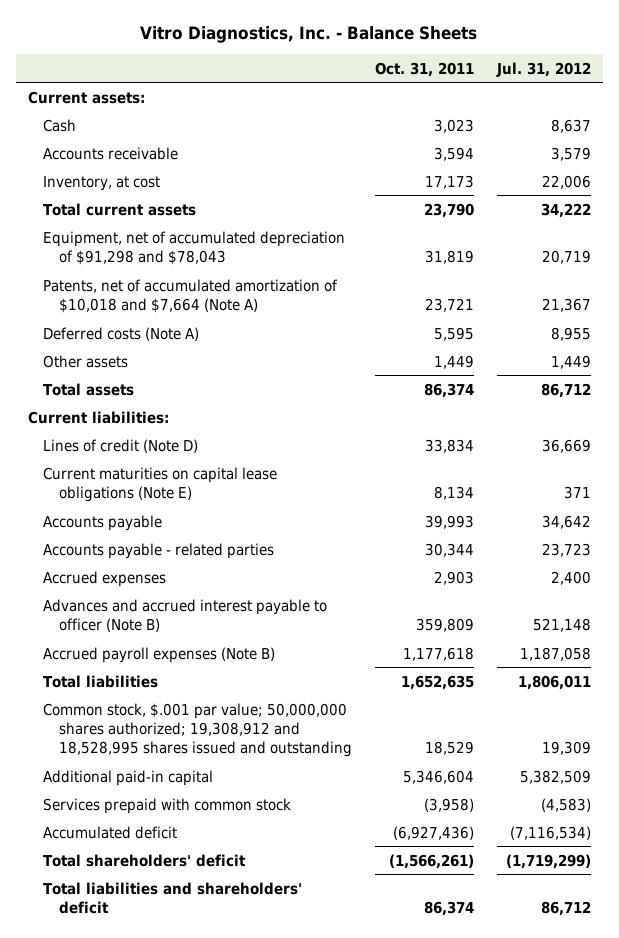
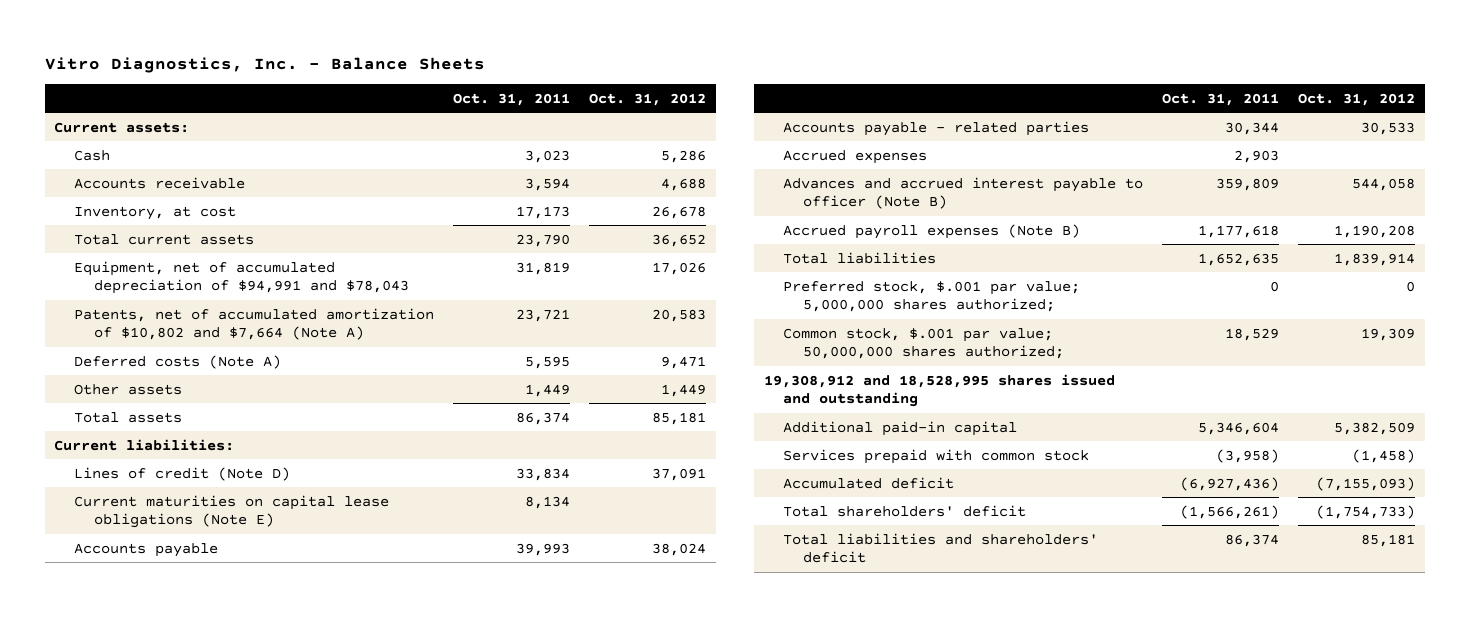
- | Oct. 31, 2011 | Jul. 31, 2012
+ | Oct. 31, 2011 | Oct. 31, 2012
- Equipment, net of accumulated depreciation of $91,298 and $78,043 | 31,819 | 20,719
- Patents, net of accumulated amortization of $10,018 and $7,664 (Note A) | 23,721 | 21,367
+ Equipment, net of accumulated depreciation of $94,991 and $78,043 | 31,819 | 17,026
+ Patents, net of accumulated amortization of $10,802 and $7,664 (Note A) | 23,721 | 20,583
- Common stock, $.001 par value; 50,000,000 shares authorized; 19,308,912 and 18,528,995 shares issued and outstanding | 18,529 | 19,309
+ Preferred stock, $.001 par value; 5,000,000 shares authorized; | 0 | 0
+ Common stock, $.001 par value; 50,000,000 shares authorized; | 18,529 | 19,309
+ 19,308,912 and 18,528,995 shares issued and outstanding

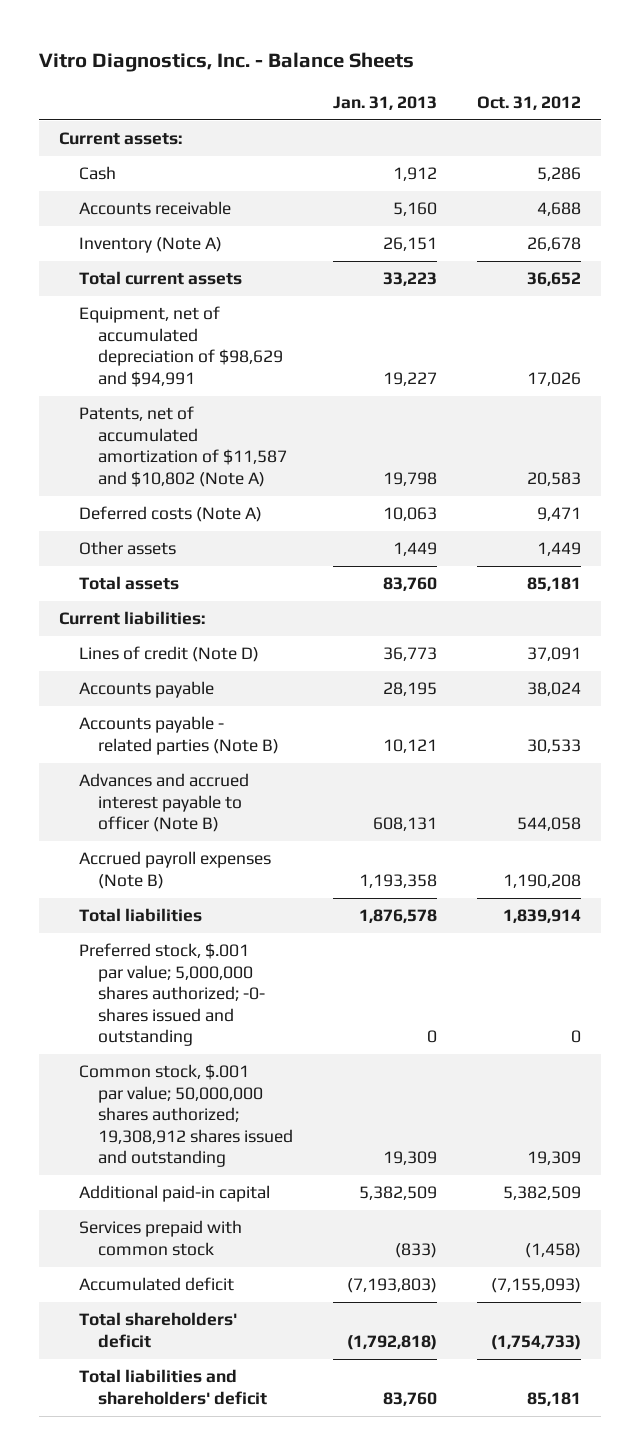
- | Oct. 31, 2011 | Oct. 31, 2012
+ | Jan. 31, 2013 | Oct. 31, 2012
- Inventory, at cost | 17,173 | 26,678
+ Inventory (Note A) | 26,151 | 26,678
- Equipment, net of accumulated depreciation of $94,991 and $78,043 | 31,819 | 17,026
- Patents, net of accumulated amortization of $10,802 and $7,664 (Note A) | 23,721 | 20,583
+ Equipment, net of accumulated depreciation of $98,629 and $94,991 | 19,227 | 17,026
+ Patents, net of accumulated amortization of $11,587 and $10,802 (Note A) | 19,798 | 20,583
- Current maturities on capital lease obligations (Note E) | 8,134 |
- Accounts payable - related parties | 30,344 | 30,533
- Accrued expenses | 2,903 |
+ Accounts payable - related parties (Note B) | 10,121 | 30,533
- Preferred stock, $.001 par value; 5,000,000 shares authorized; | 0 | 0
- Common stock, $.001 par value; 50,000,000 shares authorized; | 18,529 | 19,309
- 19,308,912 and 18,528,995 shares issued and outstanding
+ Preferred stock, $.001 par value; 5,000,000 shares authorized; -0- shares issued and outstanding | 0 | 0
+ Common stock, $.001 par value; 50,000,000 shares authorized; 19,308,912 shares issued and outstanding | 19,309 | 19,309

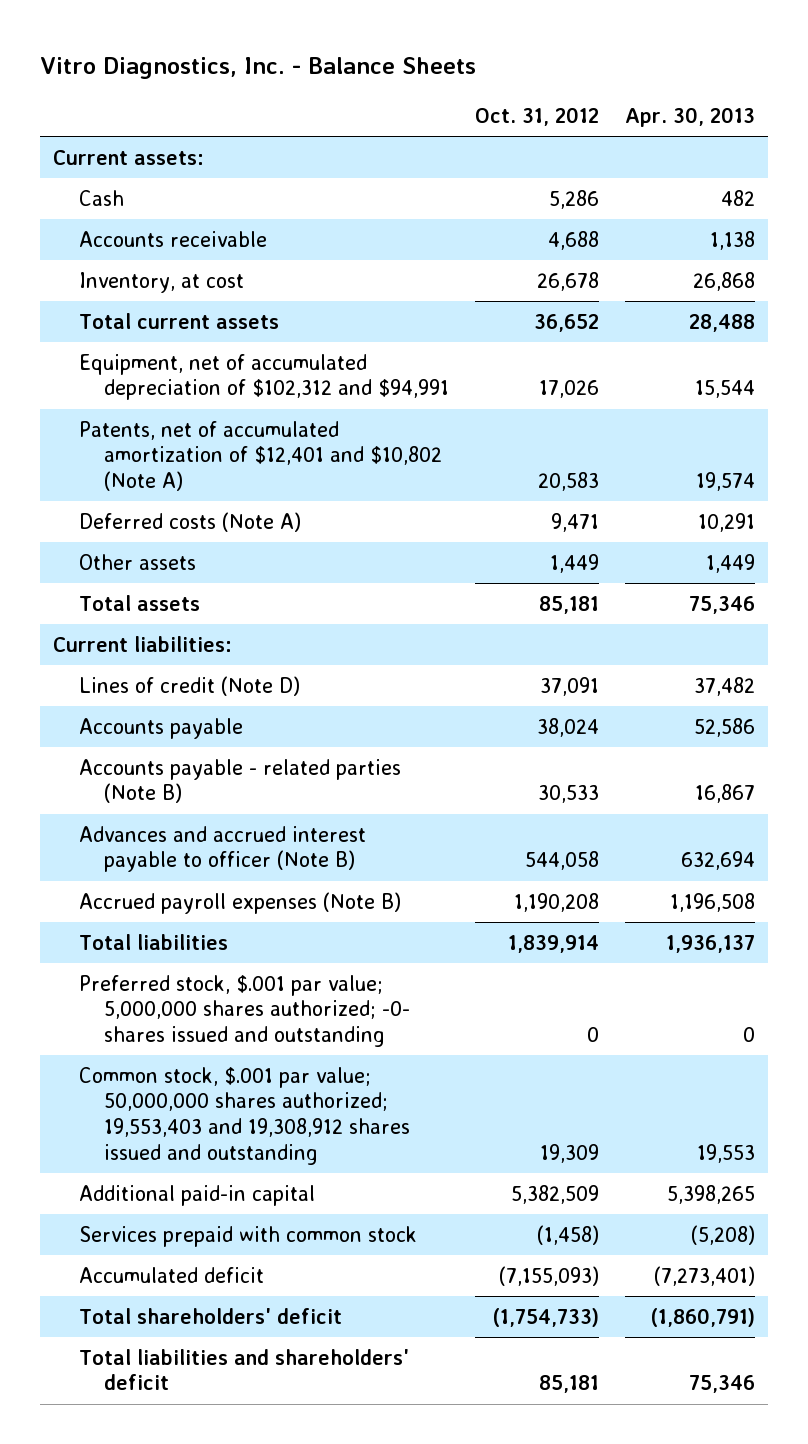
- | Jan. 31, 2013 | Oct. 31, 2012
+ | Oct. 31, 2012 | Apr. 30, 2013
- Inventory (Note A) | 26,151 | 26,678
+ Inventory, at cost | 26,678 | 26,868
- Equipment, net of accumulated depreciation of $98,629 and $94,991 | 19,227 | 17,026
- Patents, net of accumulated amortization of $11,587 and $10,802 (Note A) | 19,798 | 20,583
+ Equipment, net of accumulated depreciation of $102,312 and $94,991 | 17,026 | 15,544
+ Patents, net of accumulated amortization of $12,401 and $10,802 (Note A) | 20,583 | 19,574
- Common stock, $.001 par value; 50,000,000 shares authorized; 19,308,912 shares issued and outstanding | 19,309 | 19,309
+ Common stock, $.001 par value; 50,000,000 shares authorized; 19,553,403 and 19,308,912 shares issued and outstanding | 19,309 | 19,553

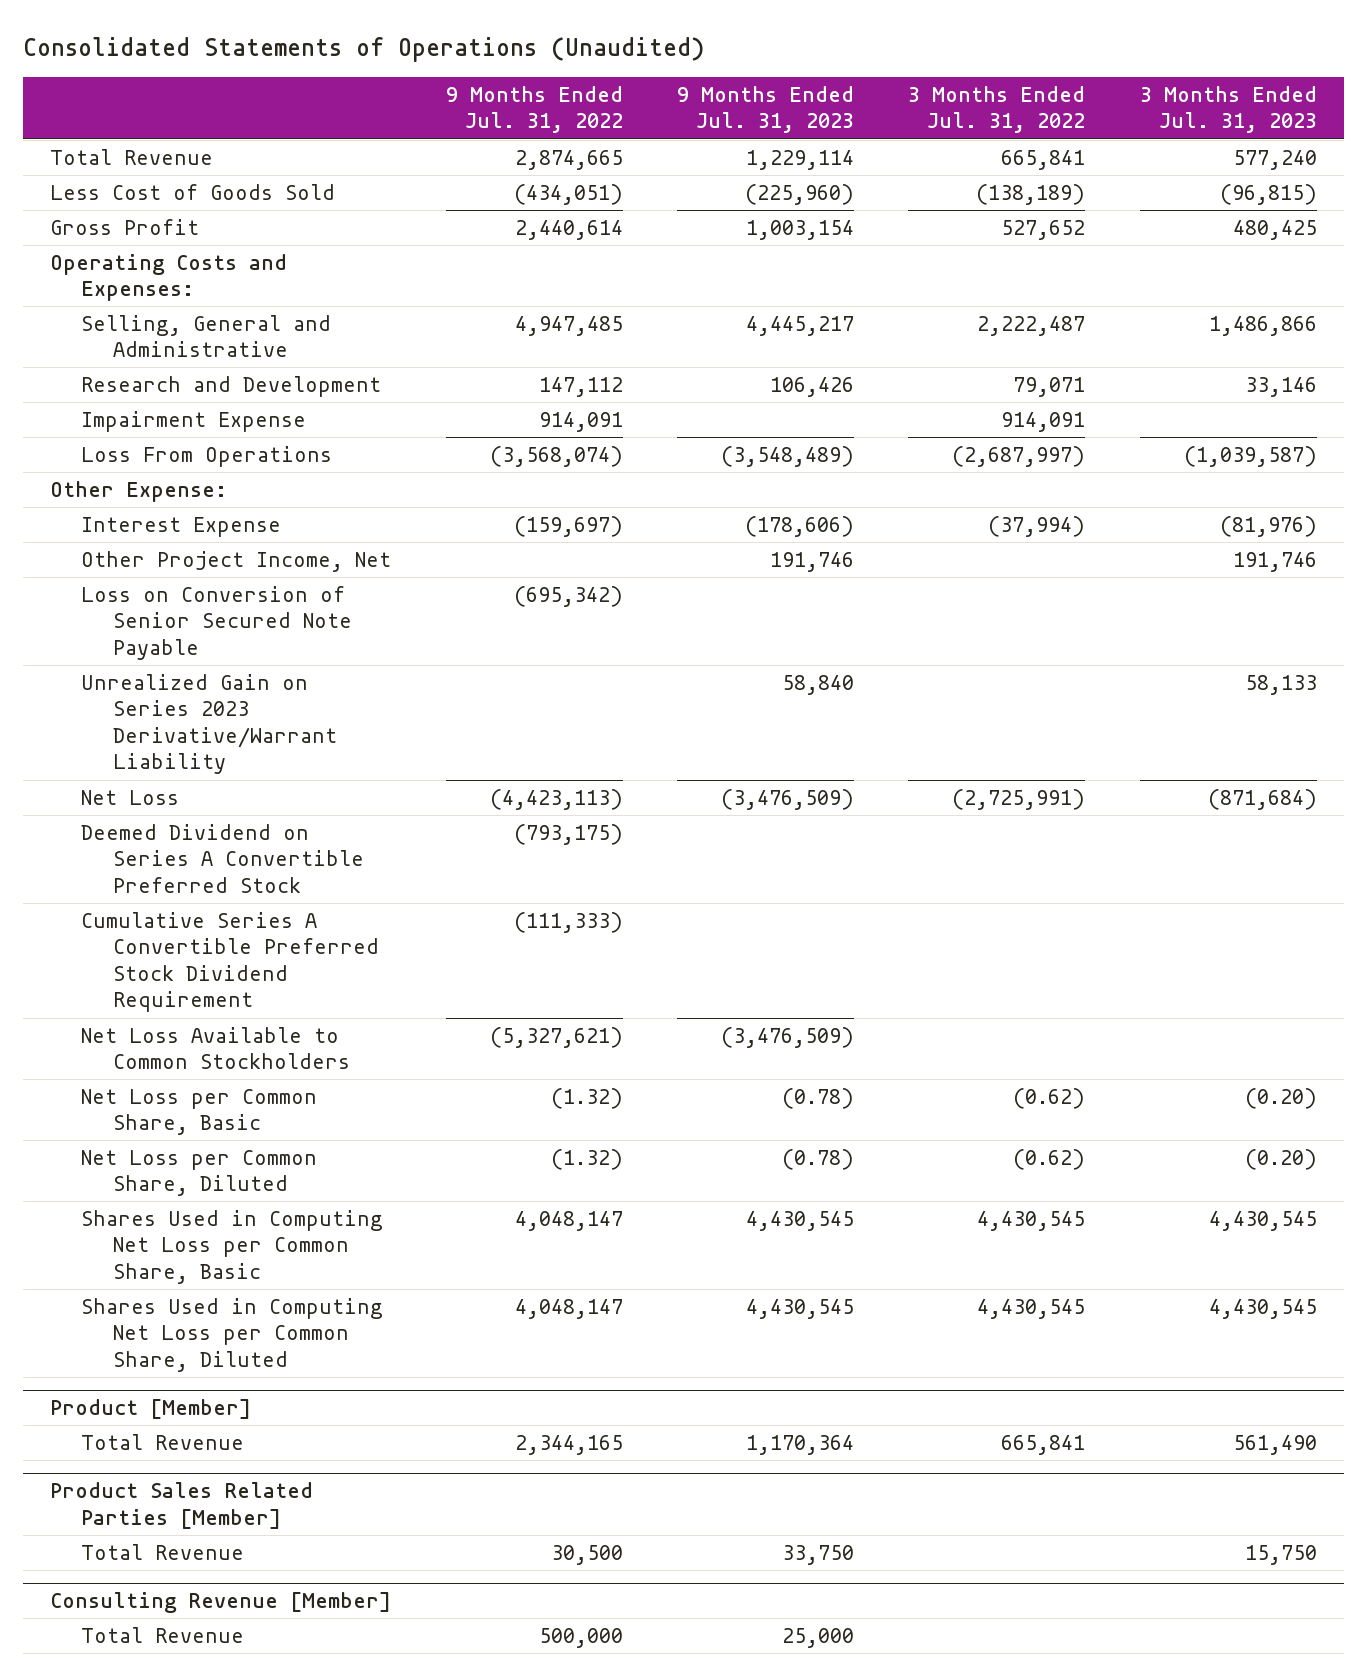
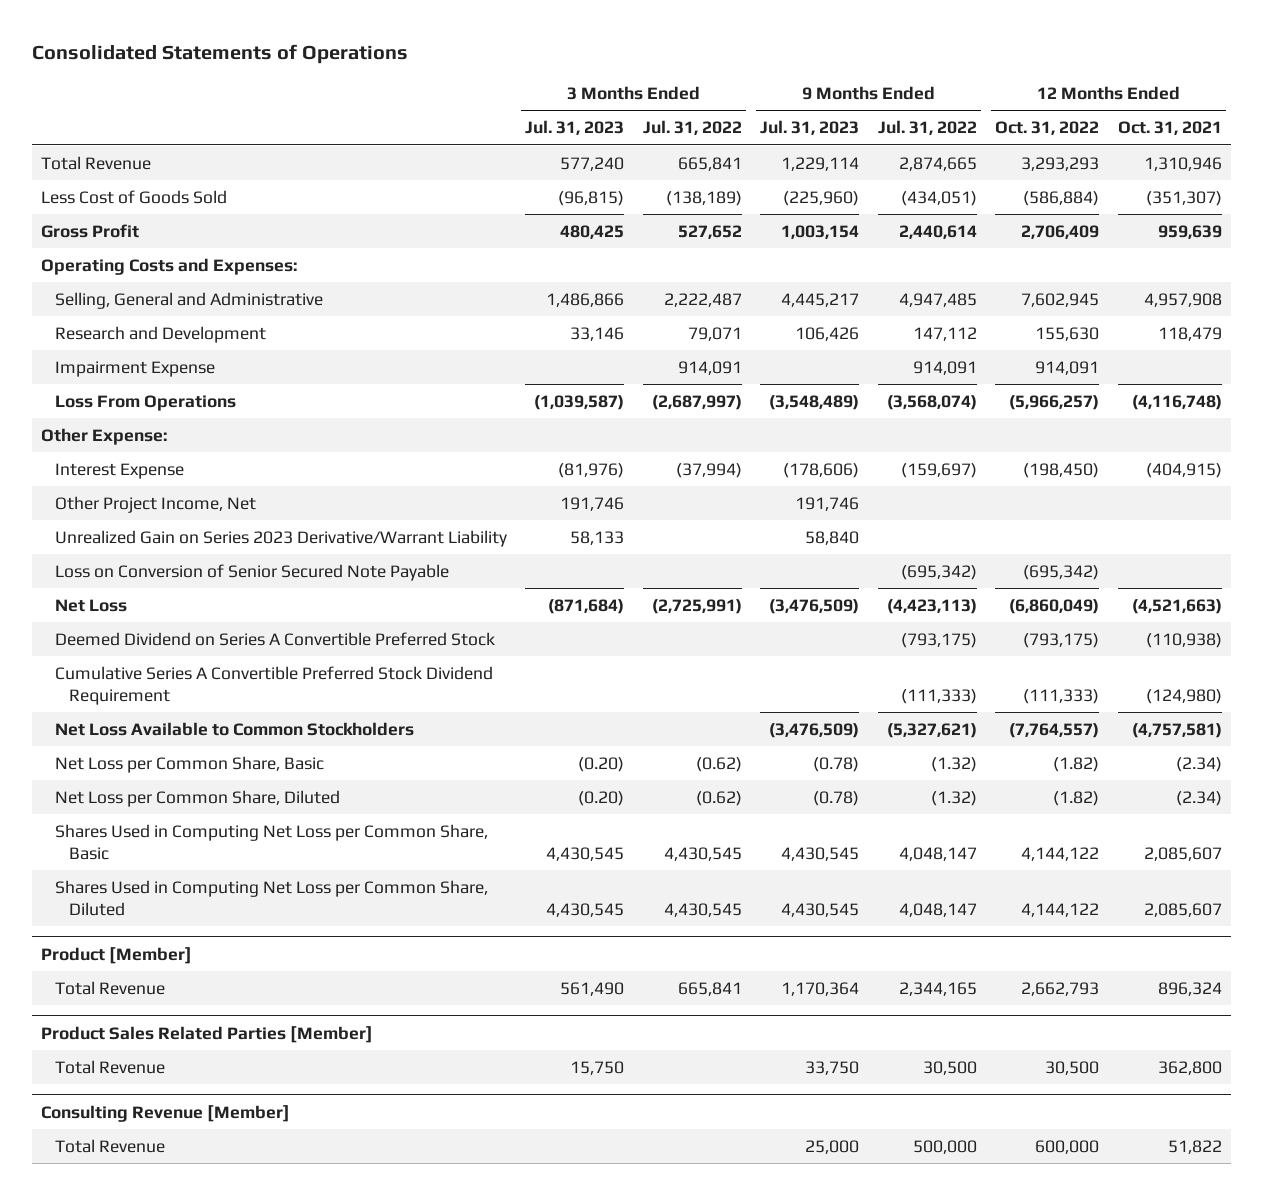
- Consolidated Statements of Operations (Unaudited)
+ Consolidated Statements of Operations
- | 9 Months Ended Jul. 31, 2022 | 9 Months Ended Jul. 31, 2023 | 3 Months Ended Jul. 31, 2022 | 3 Months Ended Jul. 31, 2023
+ | 3 Months Ended Jul. 31, 2023 | 3 Months Ended Jul. 31, 2022 | 9 Months Ended Jul. 31, 2023 | 9 Months Ended Jul. 31, 2022 | 12 Months Ended Oct. 31, 2022 | 12 Months Ended Oct. 31, 2021
moved down: Loss on Conversion of Senior Secured Note Payable | | | | (695,342) | (695,342) |

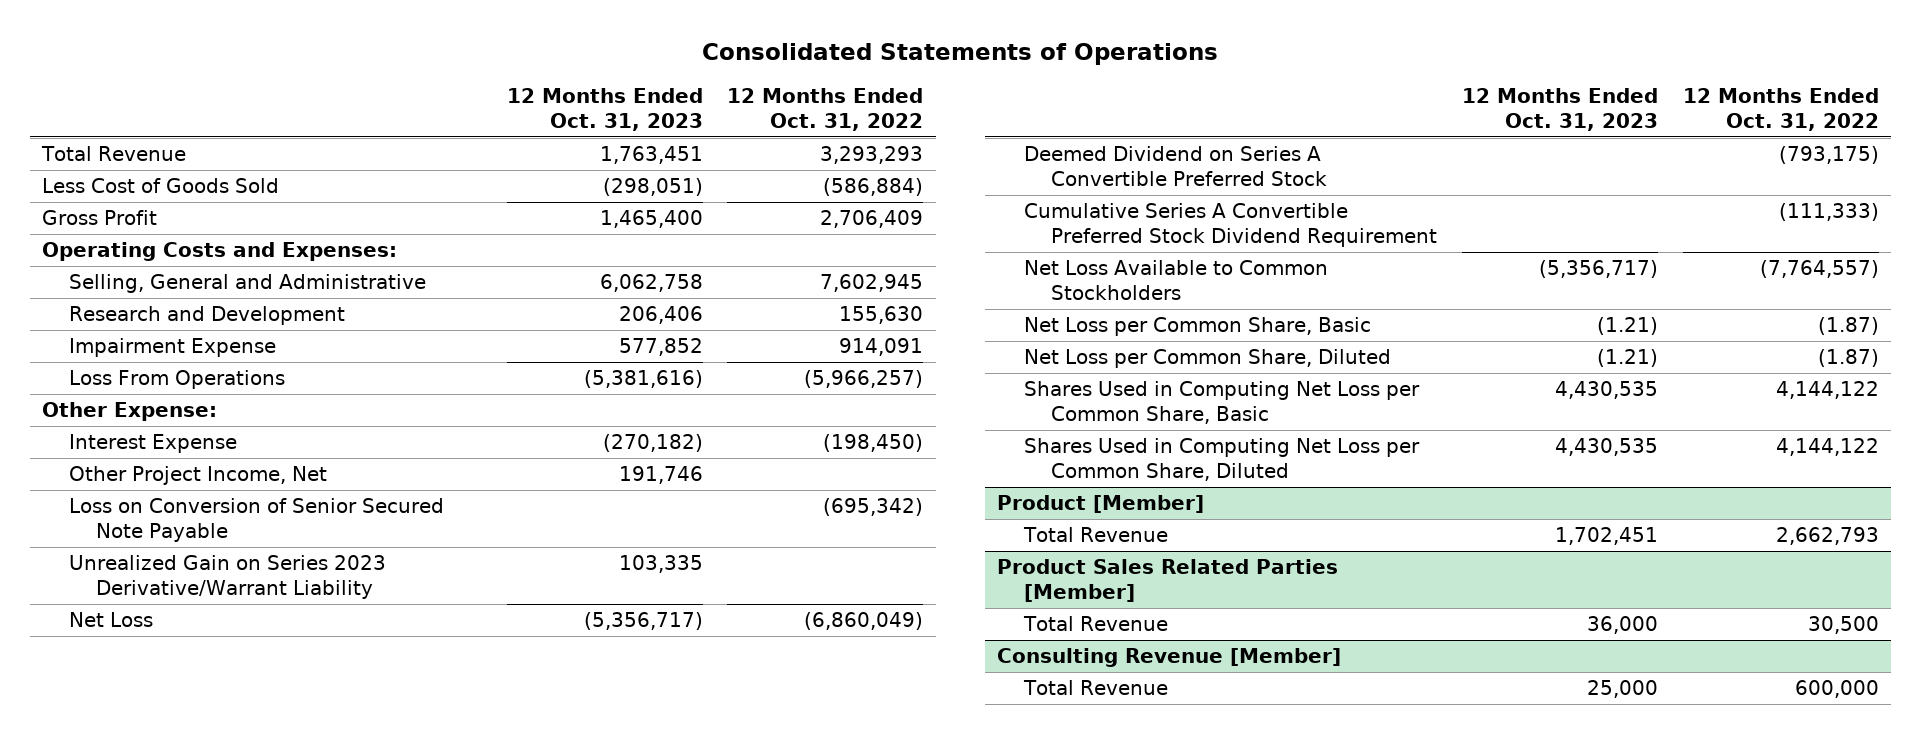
- | 3 Months Ended Jul. 31, 2023 | 3 Months Ended Jul. 31, 2022 | 9 Months Ended Jul. 31, 2023 | 9 Months Ended Jul. 31, 2022 | 12 Months Ended Oct. 31, 2022 | 12 Months Ended Oct. 31, 2021
+ | 12 Months Ended Oct. 31, 2023 | 12 Months Ended Oct. 31, 2022
moved down: Unrealized Gain on Series 2023 Derivative/Warrant Liability | 103,335 |
- Net Loss per Common Share, Basic | (0.20) | (0.62) | (0.78) | (1.32) | (1.82) | (2.34)
- Net Loss per Common Share, Diluted | (0.20) | (0.62) | (0.78) | (1.32) | (1.82) | (2.34)
+ Net Loss per Common Share, Basic | (1.21) | (1.87)
+ Net Loss per Common Share, Diluted | (1.21) | (1.87)

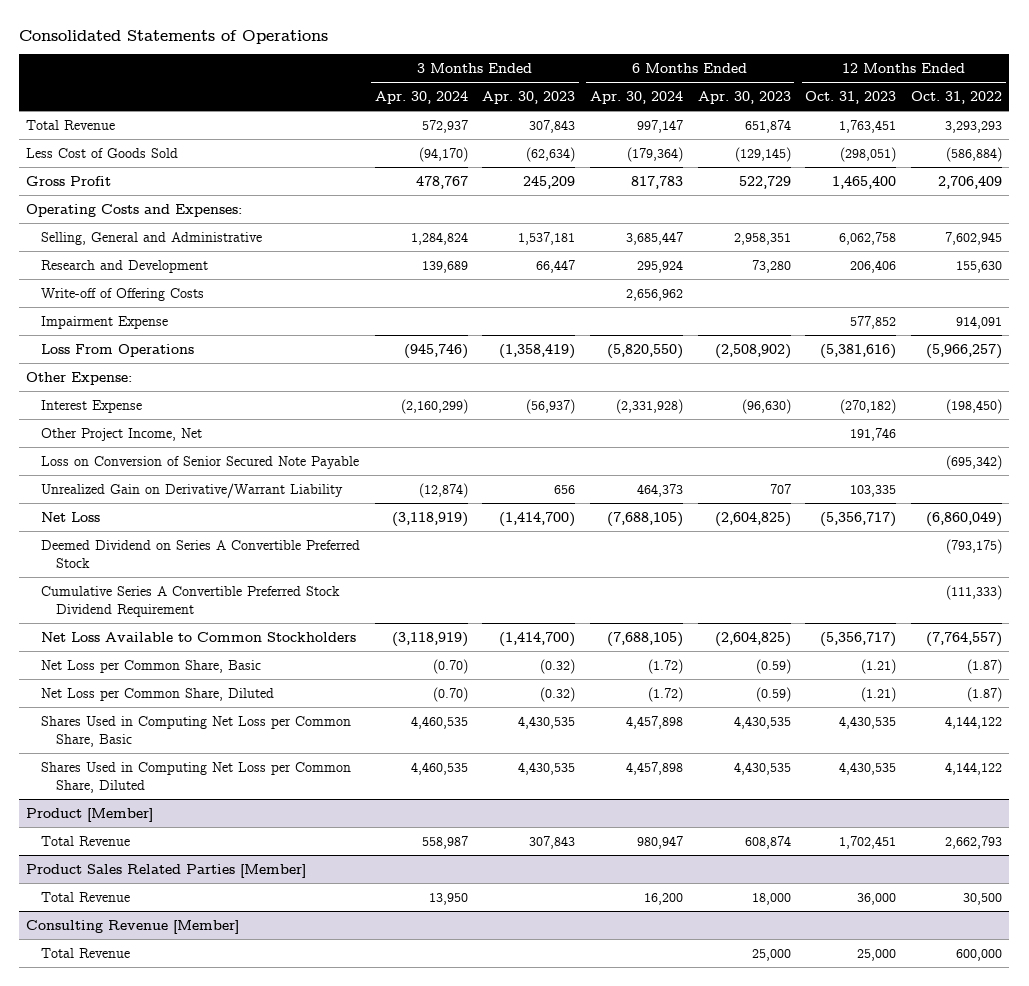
- | 12 Months Ended Oct. 31, 2023 | 12 Months Ended Oct. 31, 2022
+ | 3 Months Ended Apr. 30, 2024 | 3 Months Ended Apr. 30, 2023 | 6 Months Ended Apr. 30, 2024 | 6 Months Ended Apr. 30, 2023 | 12 Months Ended Oct. 31, 2023 | 12 Months Ended Oct. 31, 2022
+ Write-off of Offering Costs | | | 2,656,962 | | |
- Unrealized Gain on Series 2023 Derivative/Warrant Liability | 103,335 |
+ Unrealized Gain on Derivative/Warrant Liability | (12,874) | 656 | 464,373 | 707 | 103,335 |

